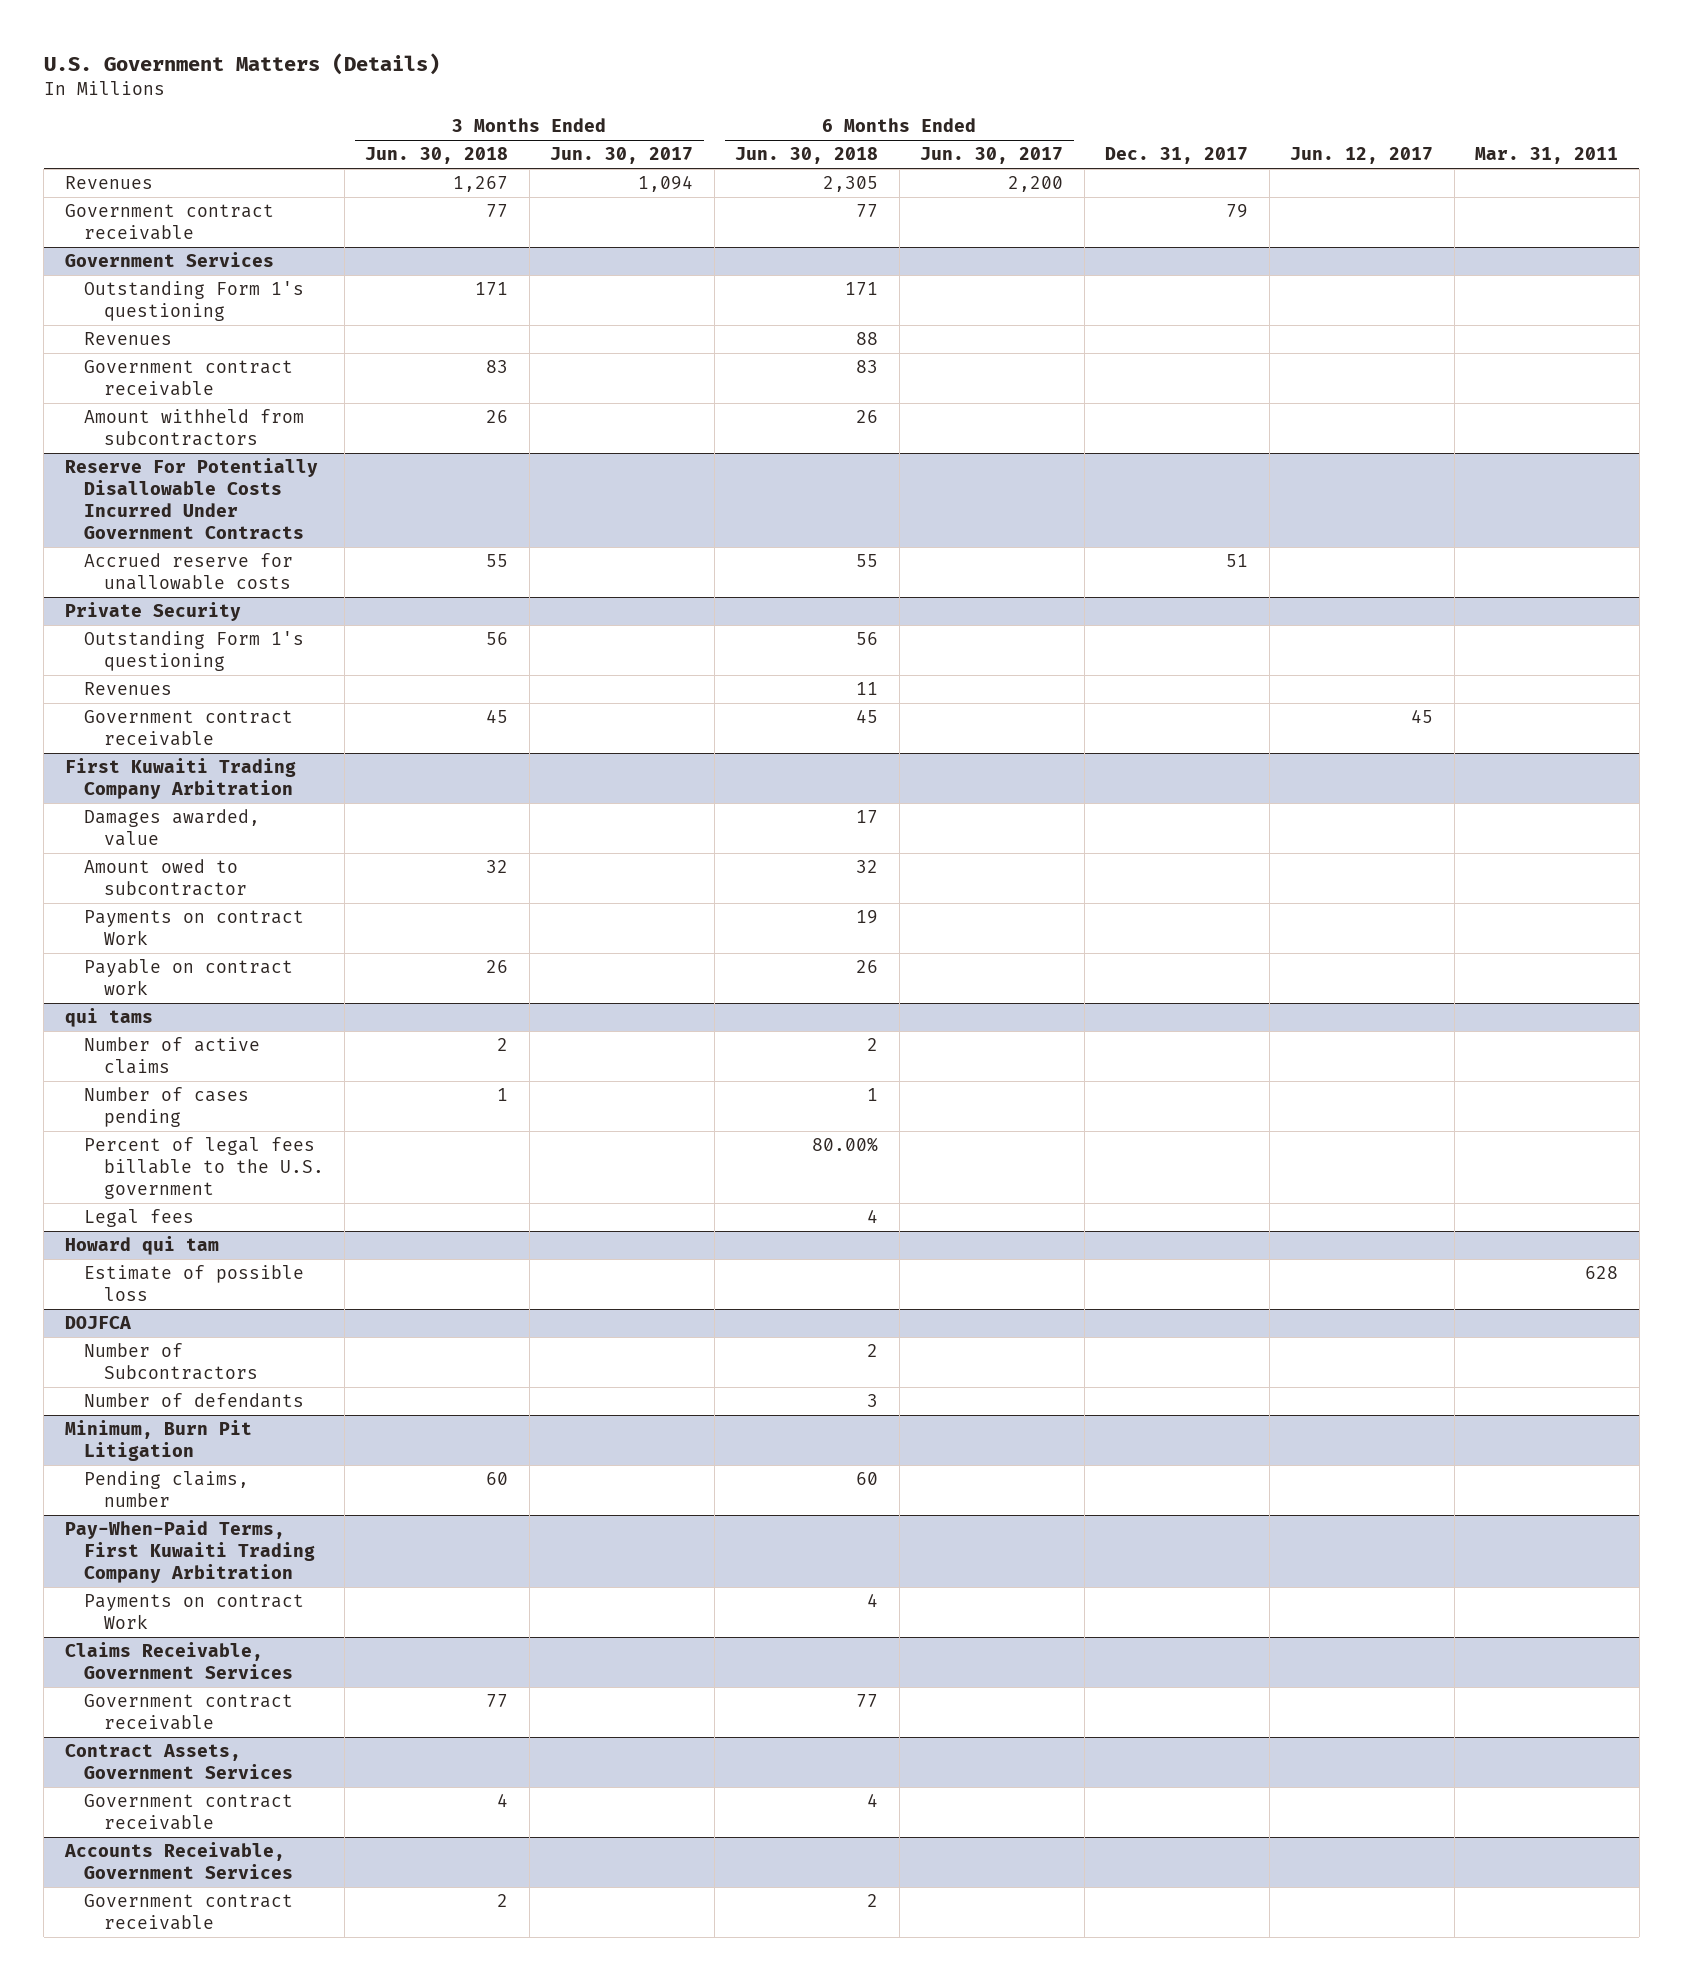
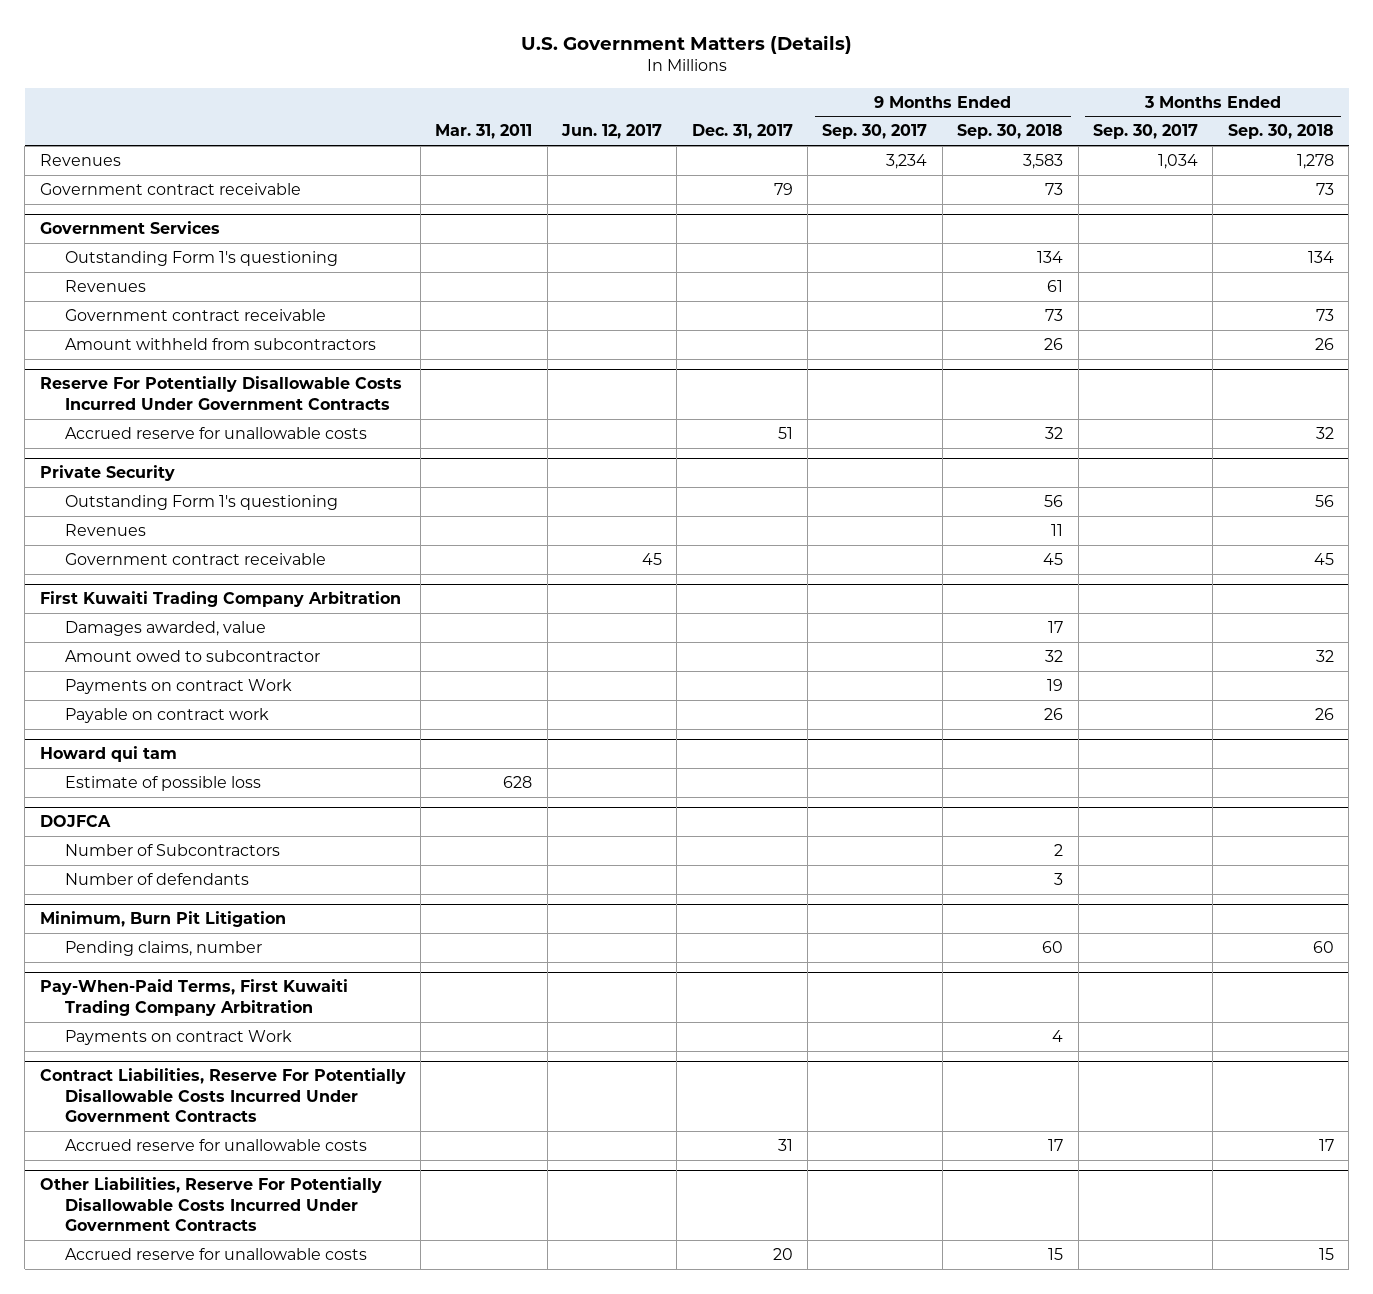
- | 3 Months Ended Jun. 30, 2018 | 3 Months Ended Jun. 30, 2017 | 6 Months Ended Jun. 30, 2018 | 6 Months Ended Jun. 30, 2017 | Dec. 31, 2017 | Jun. 12, 2017 | Mar. 31, 2011
+ | Mar. 31, 2011 | Jun. 12, 2017 | Dec. 31, 2017 | 9 Months Ended Sep. 30, 2017 | 9 Months Ended Sep. 30, 2018 | 3 Months Ended Sep. 30, 2017 | 3 Months Ended Sep. 30, 2018
- qui tams
- Number of active claims | 2 | | 2 | | | |
- Number of cases pending | 1 | | 1 | | | |
- Percent of legal fees billable to the U.S. government | | | 80.00% | | | |
- Legal fees | | | 4 | | | |
- Claims Receivable, Government Services
- Government contract receivable | 77 | | 77 | | | |
- Contract Assets, Government Services
- Government contract receivable | 4 | | 4 | | | |
- Accounts Receivable, Government Services
- Government contract receivable | 2 | | 2 | | | |
+ Contract Liabilities, Reserve For Potentially Disallowable Costs Incurred Under Government Contracts
+ Accrued reserve for unallowable costs | | | 31 | | 17 | | 17
+ Other Liabilities, Reserve For Potentially Disallowable Costs Incurred Under Government Contracts
+ Accrued reserve for unallowable costs | | | 20 | | 15 | | 15

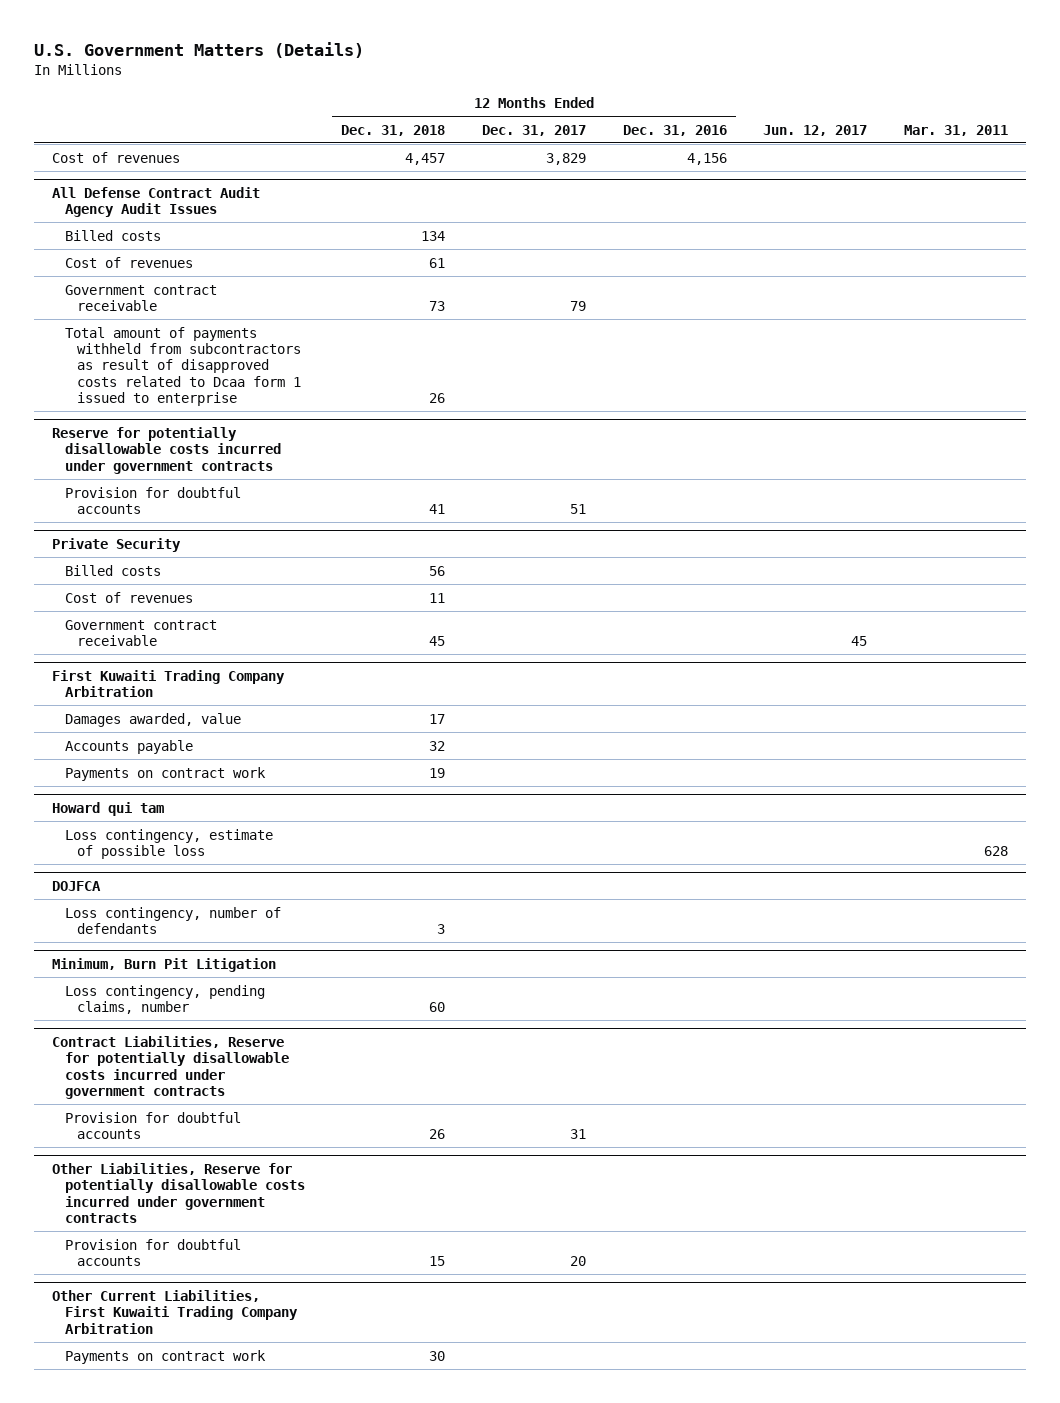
- | Mar. 31, 2011 | Jun. 12, 2017 | Dec. 31, 2017 | 9 Months Ended Sep. 30, 2017 | 9 Months Ended Sep. 30, 2018 | 3 Months Ended Sep. 30, 2017 | 3 Months Ended Sep. 30, 2018
+ | 12 Months Ended Dec. 31, 2018 | 12 Months Ended Dec. 31, 2017 | 12 Months Ended Dec. 31, 2016 | Jun. 12, 2017 | Mar. 31, 2011
- Revenues | | | | 3,234 | 3,583 | 1,034 | 1,278
- Government contract receivable | | | 79 | | 73 | | 73
- Government Services
- Outstanding Form 1's questioning | | | | | 134 | | 134
- Revenues | | | | | 61 | |
+ Cost of revenues | 4,457 | 3,829 | 4,156 | |
+ All Defense Contract Audit Agency Audit Issues
+ Billed costs | 134 | | | |
+ Cost of revenues | 61 | | | |
- Amount withheld from subcontractors | | | | | 26 | | 26
- Reserve For Potentially Disallowable Costs Incurred Under Government Contracts
- Accrued reserve for unallowable costs | | | 51 | | 32 | | 32
+ Total amount of payments withheld from subcontractors as result of disapproved costs related to Dcaa form 1 issued to enterprise | 26 | | | |
+ Reserve for potentially disallowable costs incurred under government contracts
+ Provision for doubtful accounts | 41 | 51 | | |
@ Private Security
- Outstanding Form 1's questioning | | | | | 56 | | 56
- Revenues | | | | | 11 | |
+ Billed costs | 56 | | | |
+ Cost of revenues | 11 | | | |
@ First Kuwaiti Trading Company Arbitration
- Amount owed to subcontractor | | | | | 32 | | 32
- Payments on contract Work | | | | | 19 | |
- Payable on contract work | | | | | 26 | | 26
+ Accounts payable | 32 | | | |
+ Payments on contract work | 19 | | | |
@ Howard qui tam
- Estimate of possible loss | 628 | | | | | |
+ Loss contingency, estimate of possible loss | | | | | 628
@ DOJFCA
- Number of Subcontractors | | | | | 2 | |
- Number of defendants | | | | | 3 | |
+ Loss contingency, number of defendants | 3 | | | |
@ Minimum, Burn Pit Litigation
- Pending claims, number | | | | | 60 | | 60
- Pay-When-Paid Terms, First Kuwaiti Trading Company Arbitration
- Payments on contract Work | | | | | 4 | |
- Contract Liabilities, Reserve For Potentially Disallowable Costs Incurred Under Government Contracts
- Accrued reserve for unallowable costs | | | 31 | | 17 | | 17
- Other Liabilities, Reserve For Potentially Disallowable Costs Incurred Under Government Contracts
- Accrued reserve for unallowable costs | | | 20 | | 15 | | 15
@ Minimum, Burn Pit Litigation
+ Loss contingency, pending claims, number | 60 | | | |
+ Contract Liabilities, Reserve for potentially disallowable costs incurred under government contracts
+ Provision for doubtful accounts | 26 | 31 | | |
+ Other Liabilities, Reserve for potentially disallowable costs incurred under government contracts
+ Provision for doubtful accounts | 15 | 20 | | |
+ Other Current Liabilities, First Kuwaiti Trading Company Arbitration
+ Payments on contract work | 30 | | | |

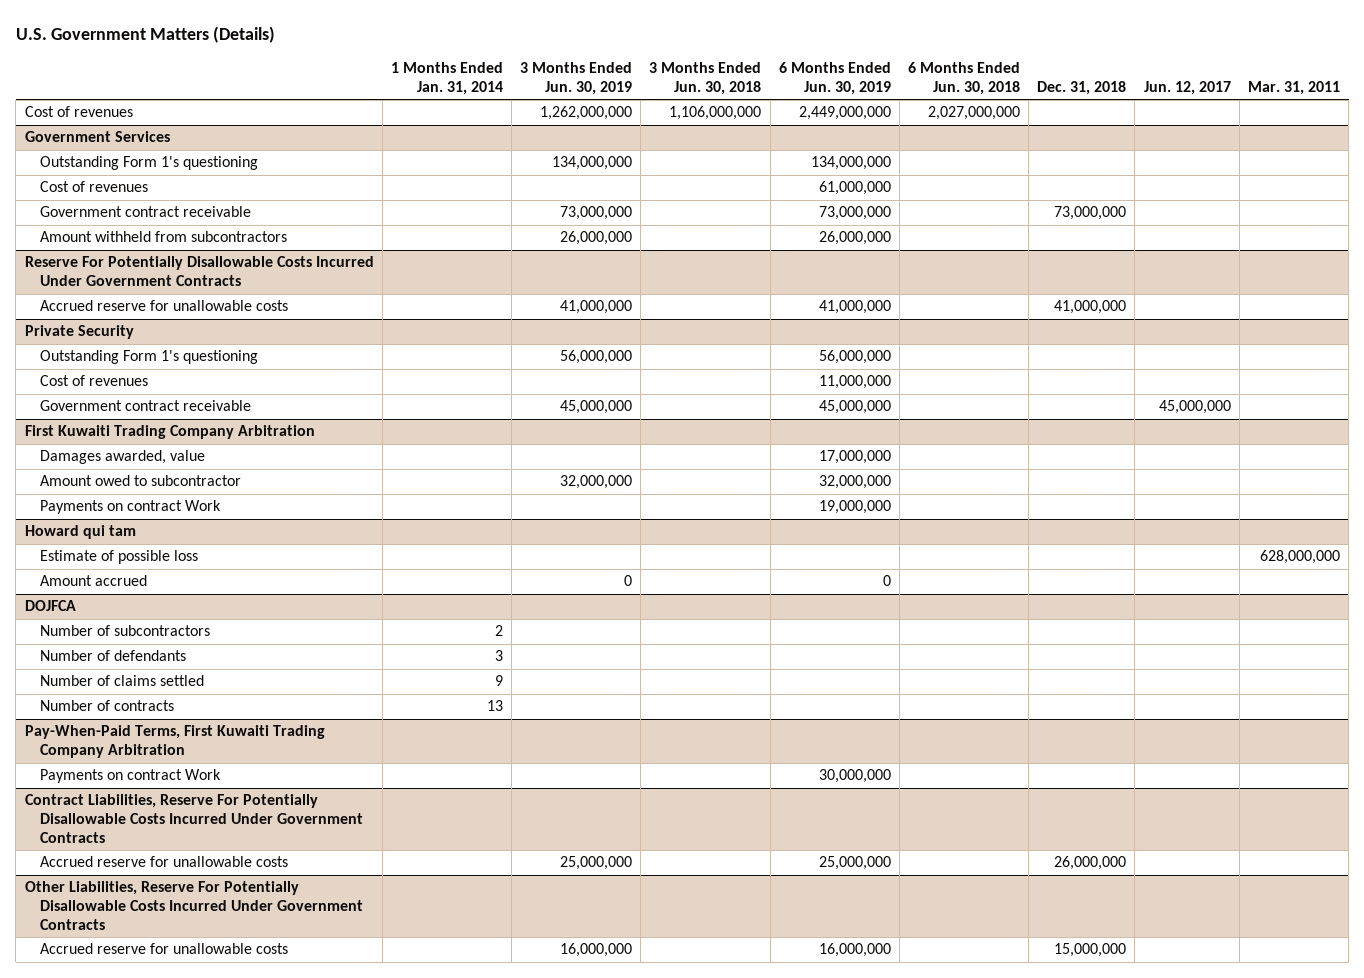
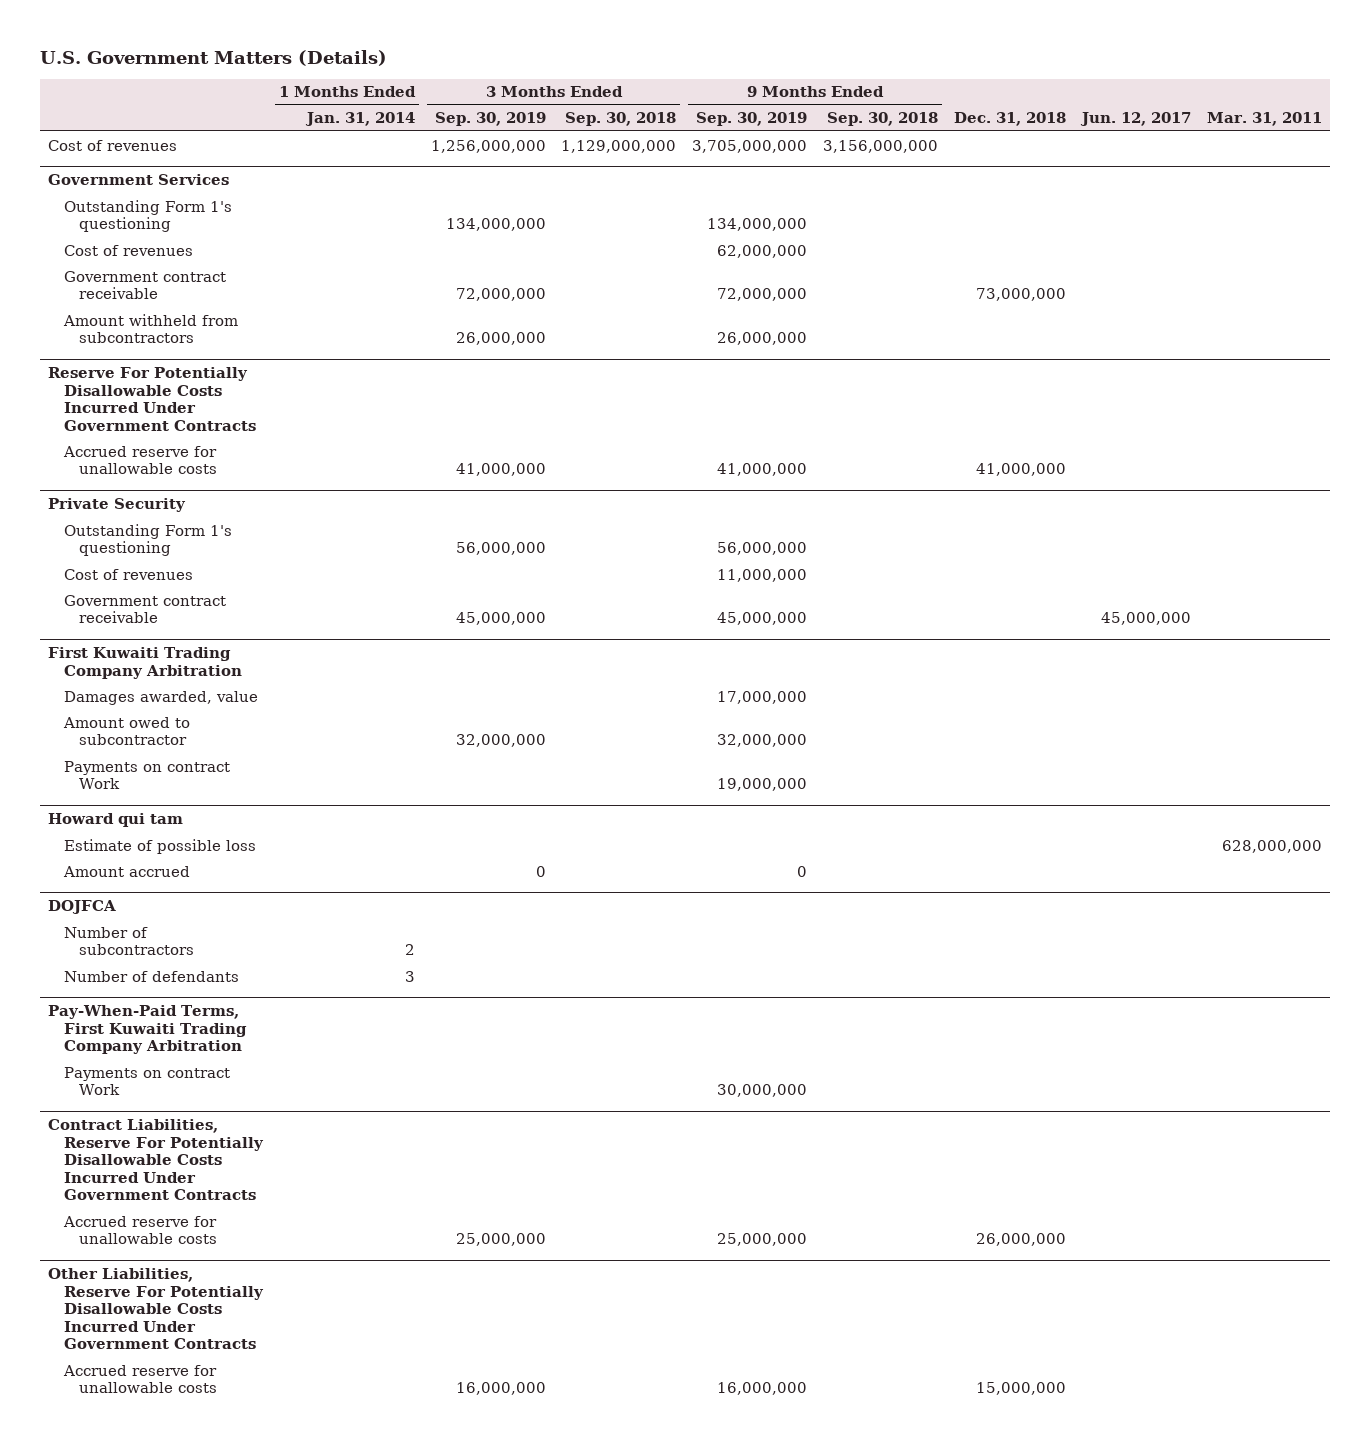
- | 1 Months Ended Jan. 31, 2014 | 3 Months Ended Jun. 30, 2019 | 3 Months Ended Jun. 30, 2018 | 6 Months Ended Jun. 30, 2019 | 6 Months Ended Jun. 30, 2018 | Dec. 31, 2018 | Jun. 12, 2017 | Mar. 31, 2011
+ | 1 Months Ended Jan. 31, 2014 | 3 Months Ended Sep. 30, 2019 | 3 Months Ended Sep. 30, 2018 | 9 Months Ended Sep. 30, 2019 | 9 Months Ended Sep. 30, 2018 | Dec. 31, 2018 | Jun. 12, 2017 | Mar. 31, 2011
@ DOJFCA
- Number of claims settled | 9 | | | | | | |
- Number of contracts | 13 | | | | | | |

